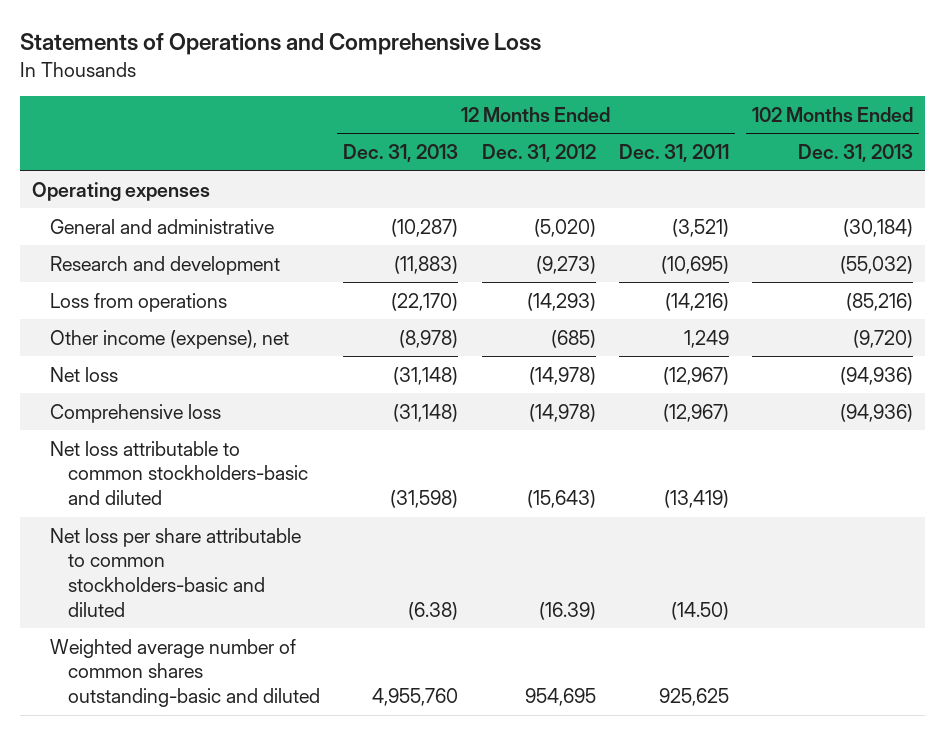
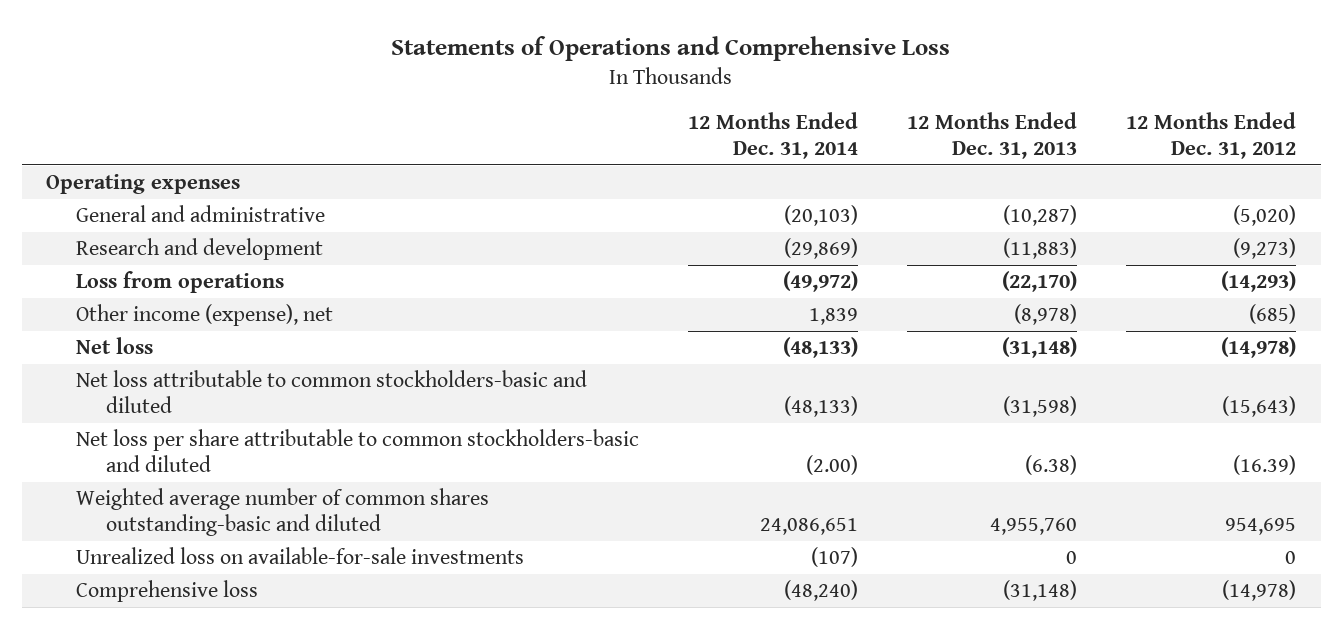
- | 12 Months Ended Dec. 31, 2013 | 12 Months Ended Dec. 31, 2012 | 12 Months Ended Dec. 31, 2011 | 102 Months Ended Dec. 31, 2013
+ | 12 Months Ended Dec. 31, 2014 | 12 Months Ended Dec. 31, 2013 | 12 Months Ended Dec. 31, 2012
+ Unrealized loss on available-for-sale investments | (107) | 0 | 0
moved down: Comprehensive loss | (48,240) | (31,148) | (14,978)

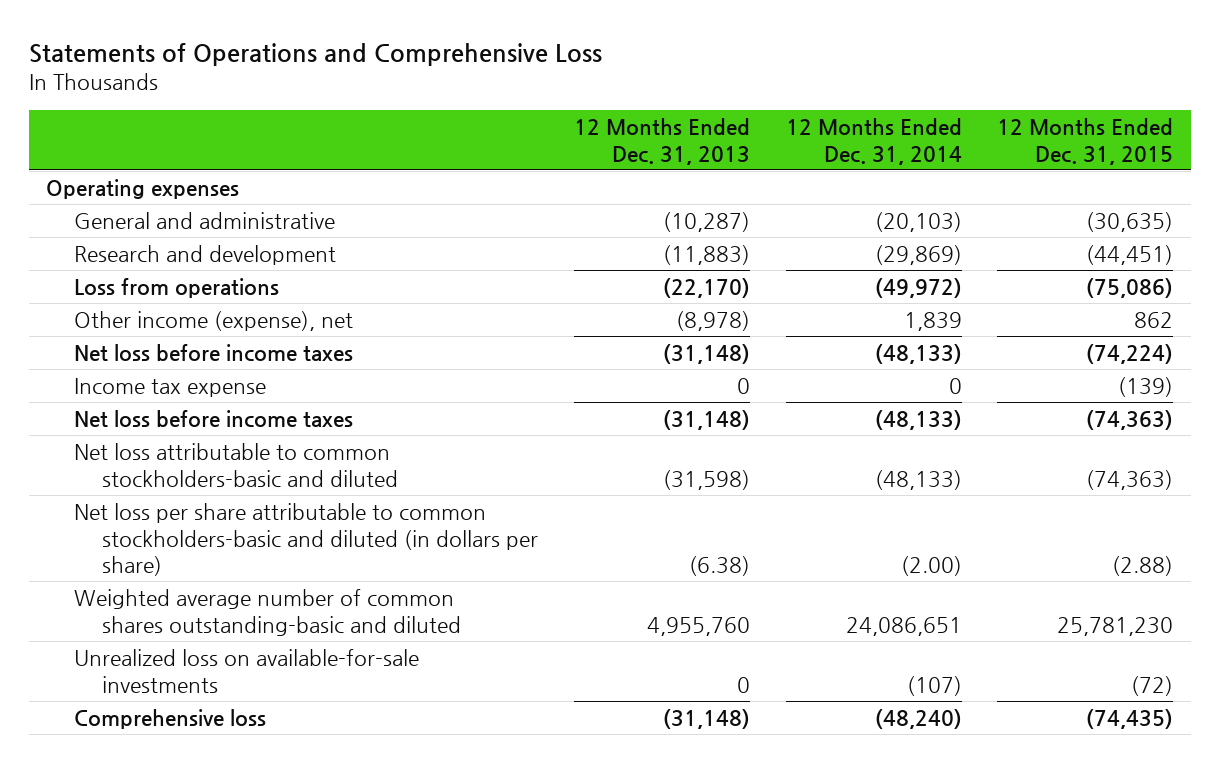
- | 12 Months Ended Dec. 31, 2014 | 12 Months Ended Dec. 31, 2013 | 12 Months Ended Dec. 31, 2012
+ | 12 Months Ended Dec. 31, 2013 | 12 Months Ended Dec. 31, 2014 | 12 Months Ended Dec. 31, 2015
- Net loss | (48,133) | (31,148) | (14,978)
+ Net loss before income taxes | (31,148) | (48,133) | (74,224)
+ Income tax expense | 0 | 0 | (139)
+ Net loss before income taxes | (31,148) | (48,133) | (74,363)
- Net loss per share attributable to common stockholders-basic and diluted | (2.00) | (6.38) | (16.39)
+ Net loss per share attributable to common stockholders-basic and diluted (in dollars per share) | (6.38) | (2.00) | (2.88)

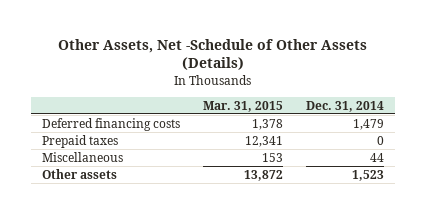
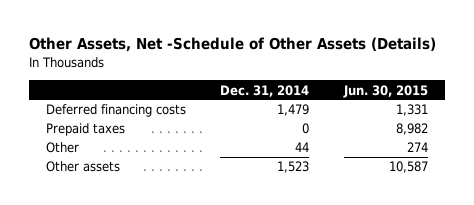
- | Mar. 31, 2015 | Dec. 31, 2014
+ | Dec. 31, 2014 | Jun. 30, 2015
- Miscellaneous | 153 | 44
+ Other | 44 | 274

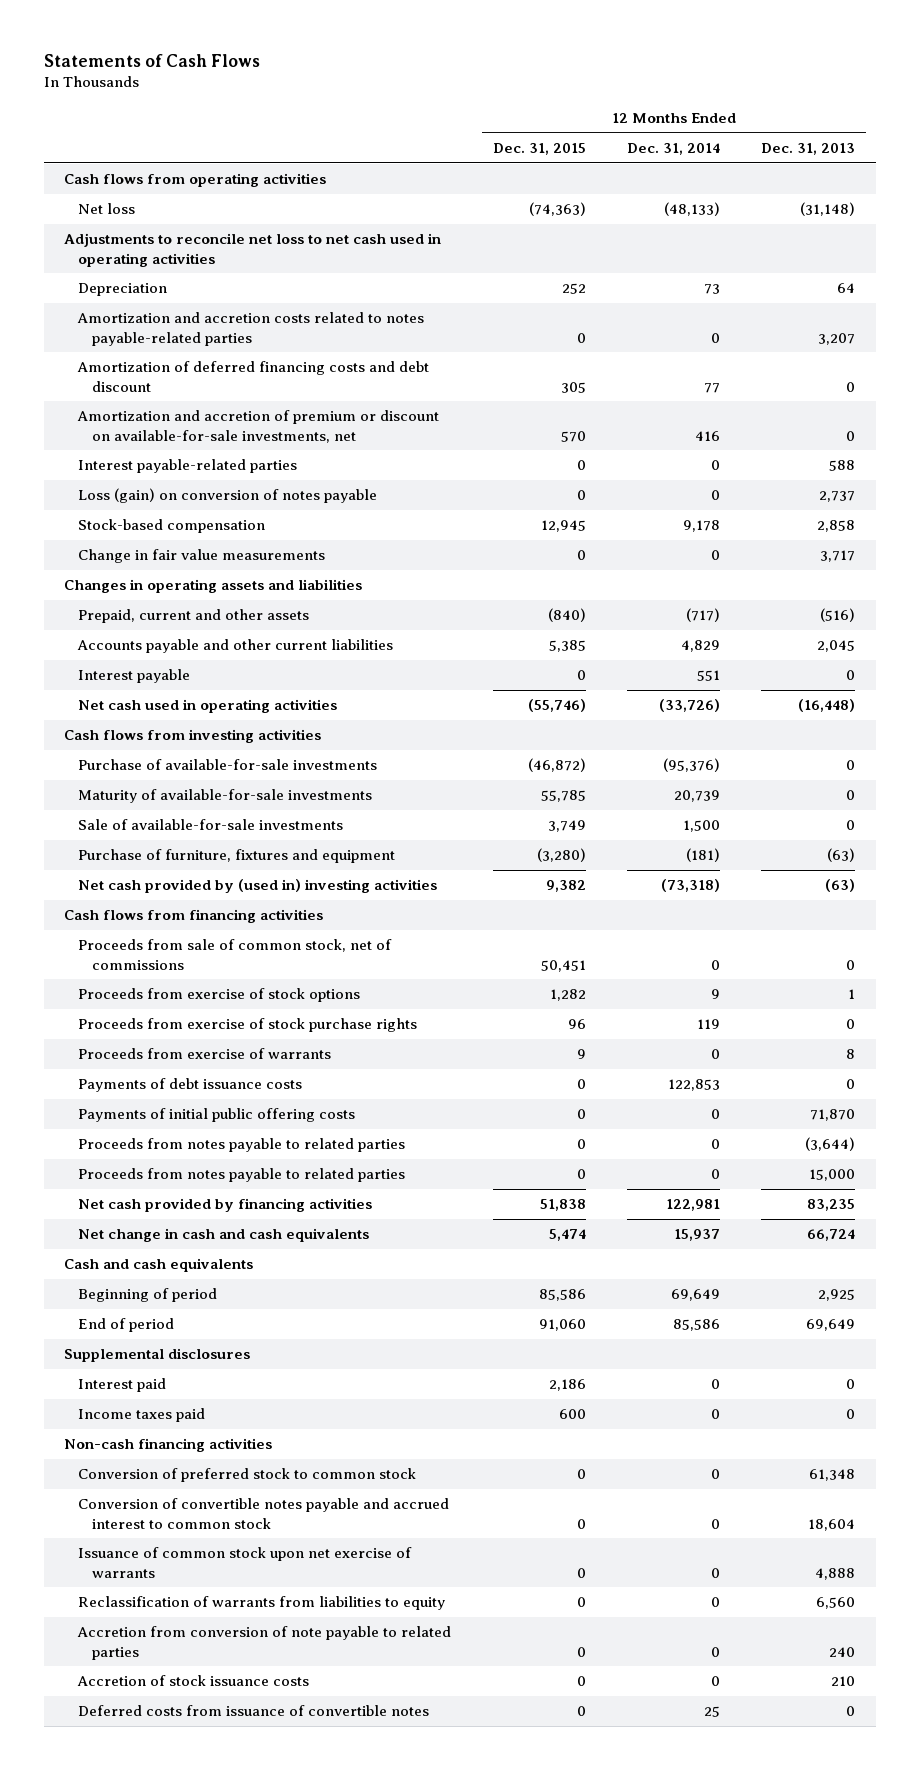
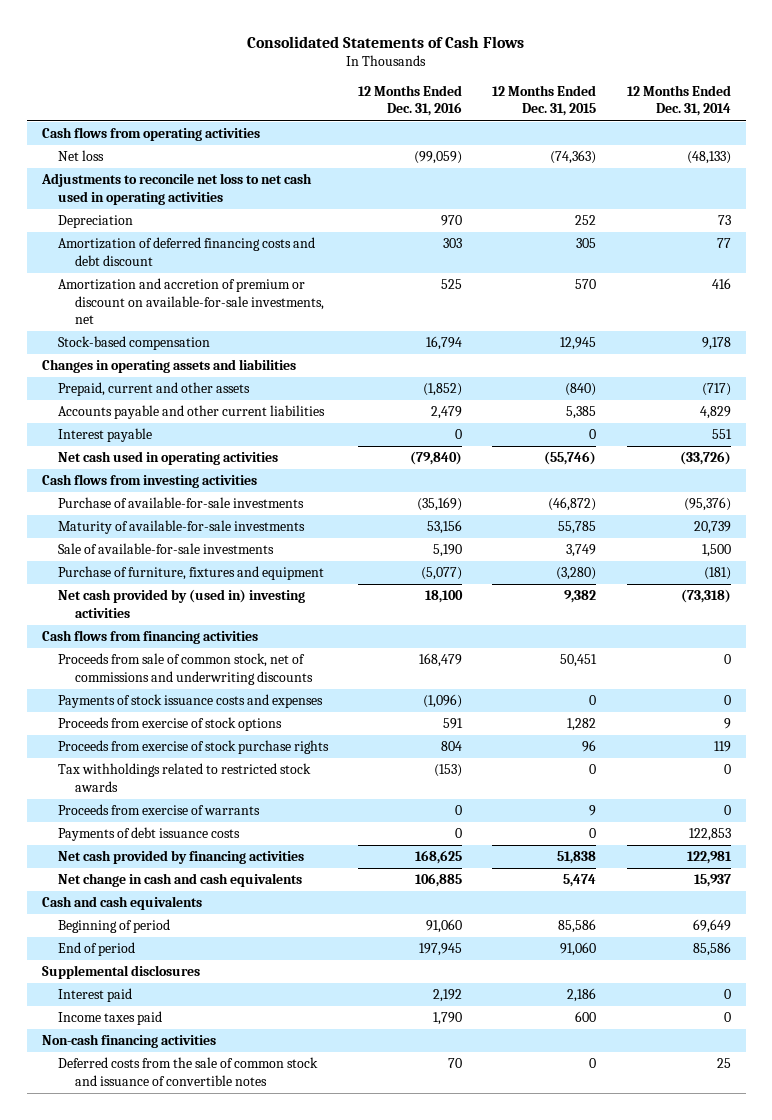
- Statements of Cash Flows
+ Consolidated Statements of Cash Flows
- | 12 Months Ended Dec. 31, 2015 | 12 Months Ended Dec. 31, 2014 | 12 Months Ended Dec. 31, 2013
+ | 12 Months Ended Dec. 31, 2016 | 12 Months Ended Dec. 31, 2015 | 12 Months Ended Dec. 31, 2014
- Amortization and accretion costs related to notes payable-related parties | 0 | 0 | 3,207
- Interest payable-related parties | 0 | 0 | 588
- Loss (gain) on conversion of notes payable | 0 | 0 | 2,737
- Change in fair value measurements | 0 | 0 | 3,717
- Proceeds from sale of common stock, net of commissions | 50,451 | 0 | 0
+ Proceeds from sale of common stock, net of commissions and underwriting discounts | 168,479 | 50,451 | 0
+ Payments of stock issuance costs and expenses | (1,096) | 0 | 0
+ Tax withholdings related to restricted stock awards | (153) | 0 | 0
- Payments of initial public offering costs | 0 | 0 | 71,870
- Proceeds from notes payable to related parties | 0 | 0 | (3,644)
- Proceeds from notes payable to related parties | 0 | 0 | 15,000
- Conversion of preferred stock to common stock | 0 | 0 | 61,348
- Conversion of convertible notes payable and accrued interest to common stock | 0 | 0 | 18,604
- Issuance of common stock upon net exercise of warrants | 0 | 0 | 4,888
- Reclassification of warrants from liabilities to equity | 0 | 0 | 6,560
- Accretion from conversion of note payable to related parties | 0 | 0 | 240
- Accretion of stock issuance costs | 0 | 0 | 210
- Deferred costs from issuance of convertible notes | 0 | 25 | 0
+ Deferred costs from the sale of common stock and issuance of convertible notes | 70 | 0 | 25

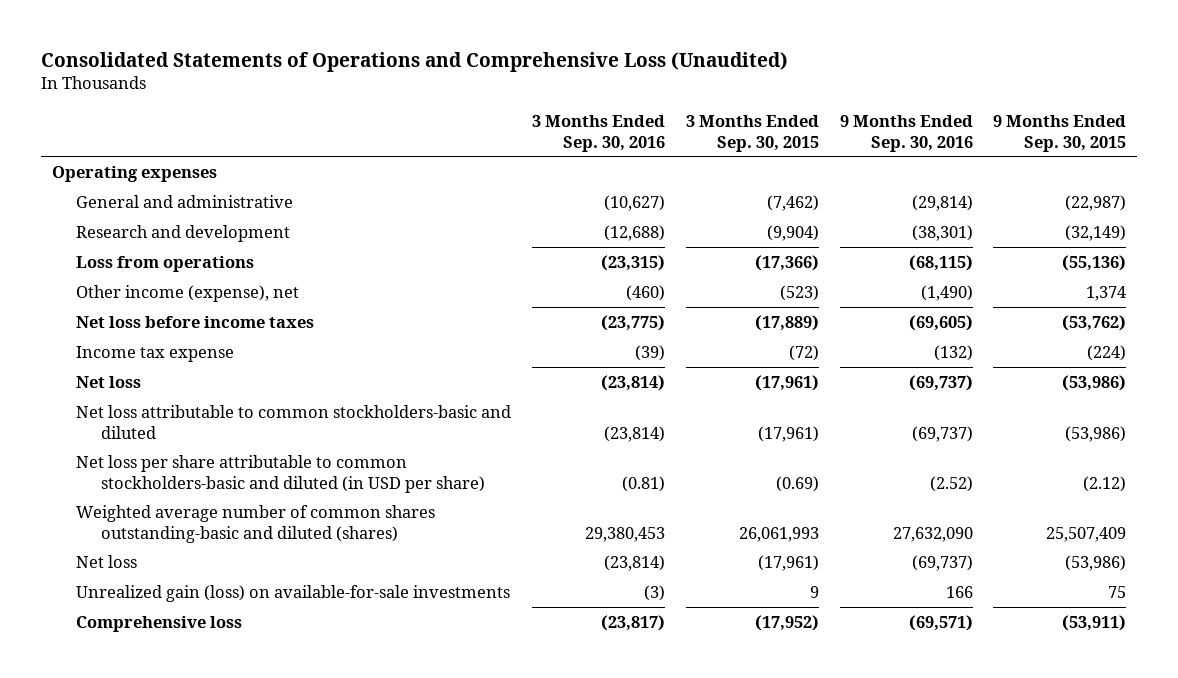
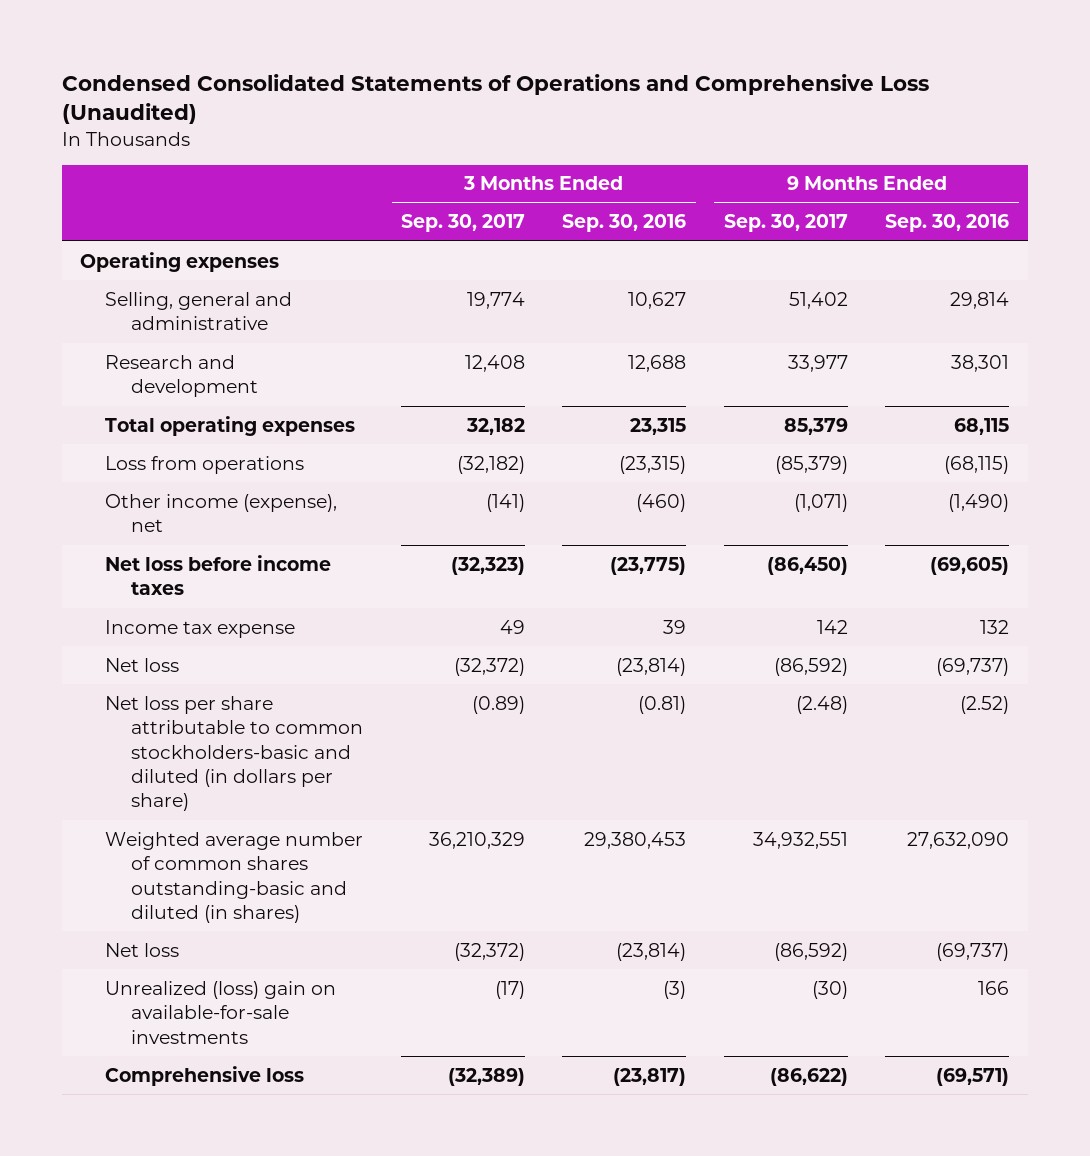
- Consolidated Statements of Operations and Comprehensive Loss (Unaudited)
+ Condensed Consolidated Statements of Operations and Comprehensive Loss (Unaudited)
- | 3 Months Ended Sep. 30, 2016 | 3 Months Ended Sep. 30, 2015 | 9 Months Ended Sep. 30, 2016 | 9 Months Ended Sep. 30, 2015
+ | 3 Months Ended Sep. 30, 2017 | 3 Months Ended Sep. 30, 2016 | 9 Months Ended Sep. 30, 2017 | 9 Months Ended Sep. 30, 2016
- General and administrative | (10,627) | (7,462) | (29,814) | (22,987)
- Research and development | (12,688) | (9,904) | (38,301) | (32,149)
+ Selling, general and administrative | 19,774 | 10,627 | 51,402 | 29,814
+ Research and development | 12,408 | 12,688 | 33,977 | 38,301
+ Total operating expenses | 32,182 | 23,315 | 85,379 | 68,115
- Income tax expense | (39) | (72) | (132) | (224)
+ Income tax expense | 49 | 39 | 142 | 132
- Net loss attributable to common stockholders-basic and diluted | (23,814) | (17,961) | (69,737) | (53,986)
- Net loss per share attributable to common stockholders-basic and diluted (in USD per share) | (0.81) | (0.69) | (2.52) | (2.12)
- Weighted average number of common shares outstanding-basic and diluted (shares) | 29,380,453 | 26,061,993 | 27,632,090 | 25,507,409
+ Net loss per share attributable to common stockholders-basic and diluted (in dollars per share) | (0.89) | (0.81) | (2.48) | (2.52)
+ Weighted average number of common shares outstanding-basic and diluted (in shares) | 36,210,329 | 29,380,453 | 34,932,551 | 27,632,090
- Unrealized gain (loss) on available-for-sale investments | (3) | 9 | 166 | 75
+ Unrealized (loss) gain on available-for-sale investments | (17) | (3) | (30) | 166

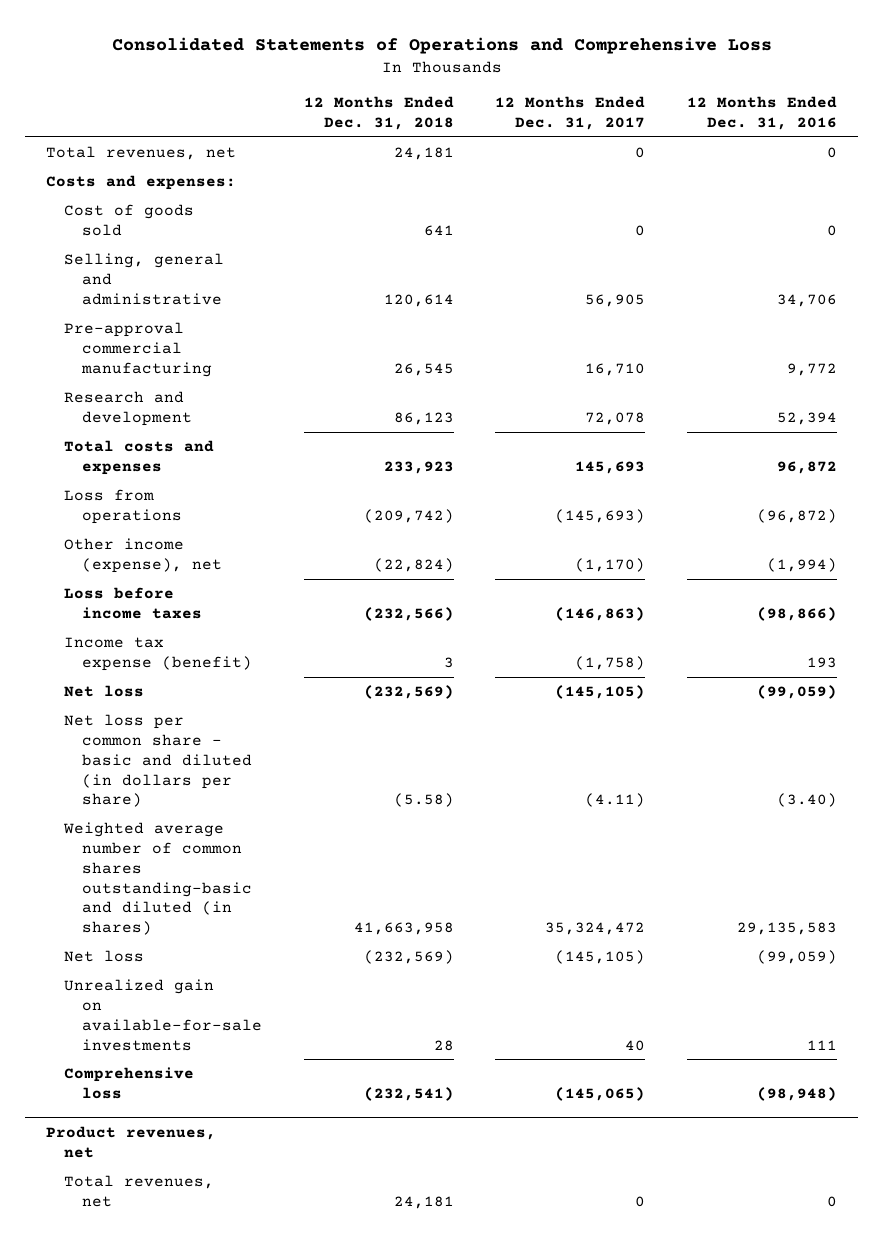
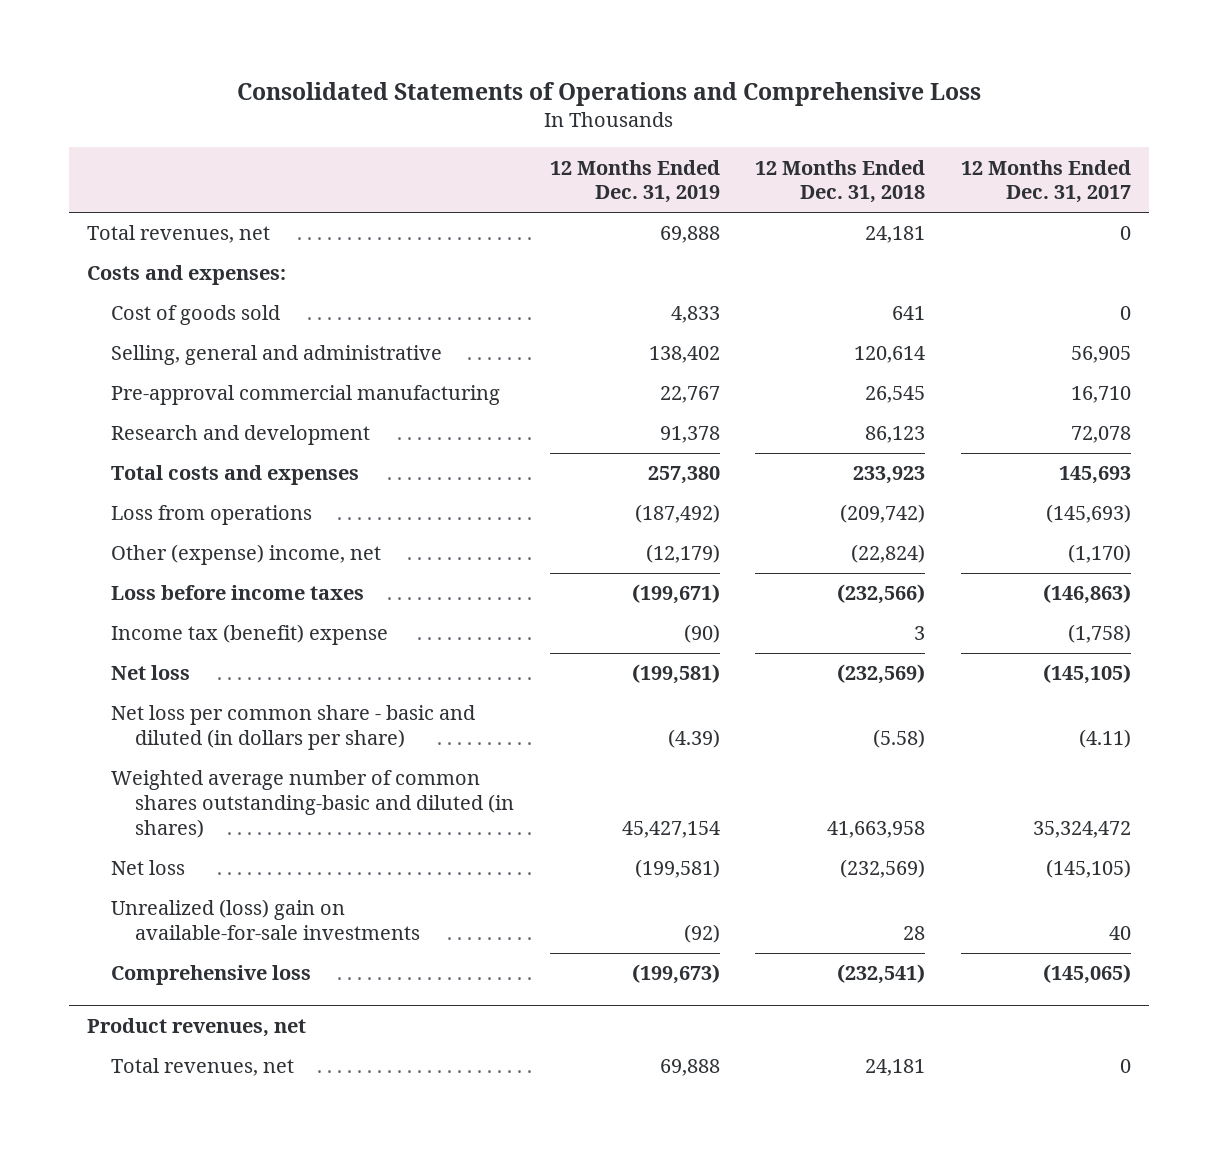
- | 12 Months Ended Dec. 31, 2018 | 12 Months Ended Dec. 31, 2017 | 12 Months Ended Dec. 31, 2016
+ | 12 Months Ended Dec. 31, 2019 | 12 Months Ended Dec. 31, 2018 | 12 Months Ended Dec. 31, 2017
- Other income (expense), net | (22,824) | (1,170) | (1,994)
+ Other (expense) income, net | (12,179) | (22,824) | (1,170)
- Income tax expense (benefit) | 3 | (1,758) | 193
+ Income tax (benefit) expense | (90) | 3 | (1,758)
- Unrealized gain on available-for-sale investments | 28 | 40 | 111
+ Unrealized (loss) gain on available-for-sale investments | (92) | 28 | 40

